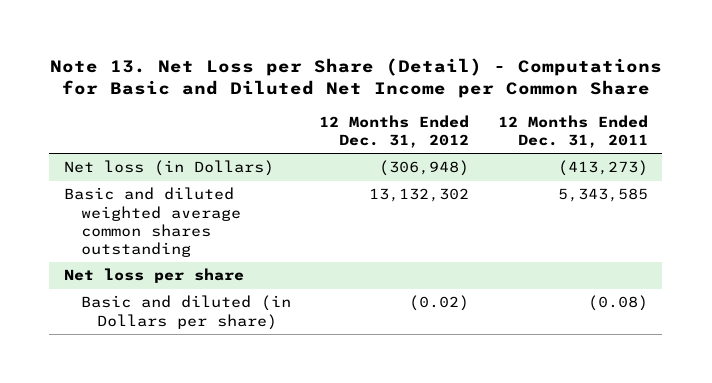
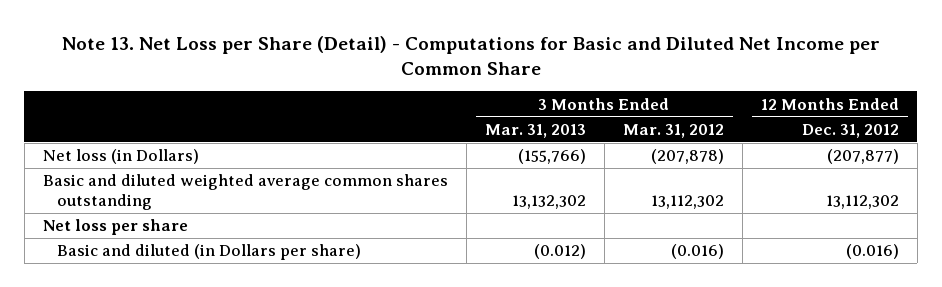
- | 12 Months Ended Dec. 31, 2012 | 12 Months Ended Dec. 31, 2011
+ | 3 Months Ended Mar. 31, 2013 | 3 Months Ended Mar. 31, 2012 | 12 Months Ended Dec. 31, 2012
- Net loss (in Dollars) | (306,948) | (413,273)
- Basic and diluted weighted average common shares outstanding | 13,132,302 | 5,343,585
+ Net loss (in Dollars) | (155,766) | (207,878) | (207,877)
+ Basic and diluted weighted average common shares outstanding | 13,132,302 | 13,112,302 | 13,112,302
- Basic and diluted (in Dollars per share) | (0.02) | (0.08)
+ Basic and diluted (in Dollars per share) | (0.012) | (0.016) | (0.016)

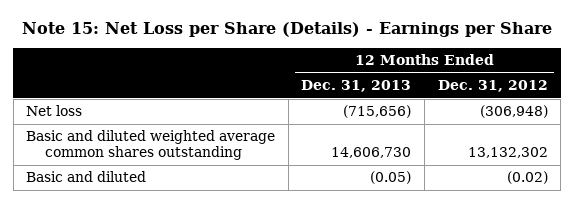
- Note 13. Net Loss per Share (Detail) - Computations for Basic and Diluted Net Income per Common Share
+ Note 15: Net Loss per Share (Details) - Earnings per Share
- | 3 Months Ended Mar. 31, 2013 | 3 Months Ended Mar. 31, 2012 | 12 Months Ended Dec. 31, 2012
+ | 12 Months Ended Dec. 31, 2013 | 12 Months Ended Dec. 31, 2012
- Net loss (in Dollars) | (155,766) | (207,878) | (207,877)
- Basic and diluted weighted average common shares outstanding | 13,132,302 | 13,112,302 | 13,112,302
- Net loss per share
- Basic and diluted (in Dollars per share) | (0.012) | (0.016) | (0.016)
+ Net loss | (715,656) | (306,948)
+ Basic and diluted weighted average common shares outstanding | 14,606,730 | 13,132,302
+ Basic and diluted | (0.05) | (0.02)

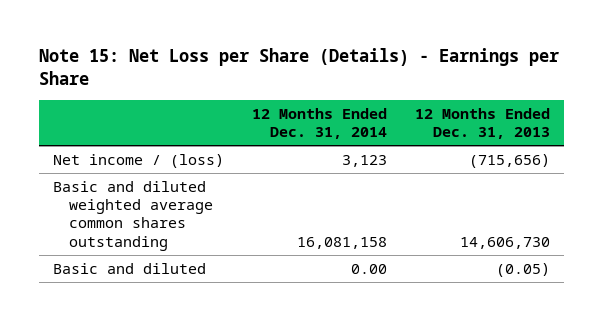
- | 12 Months Ended Dec. 31, 2013 | 12 Months Ended Dec. 31, 2012
+ | 12 Months Ended Dec. 31, 2014 | 12 Months Ended Dec. 31, 2013
- Net loss | (715,656) | (306,948)
+ Net income / (loss) | 3,123 | (715,656)

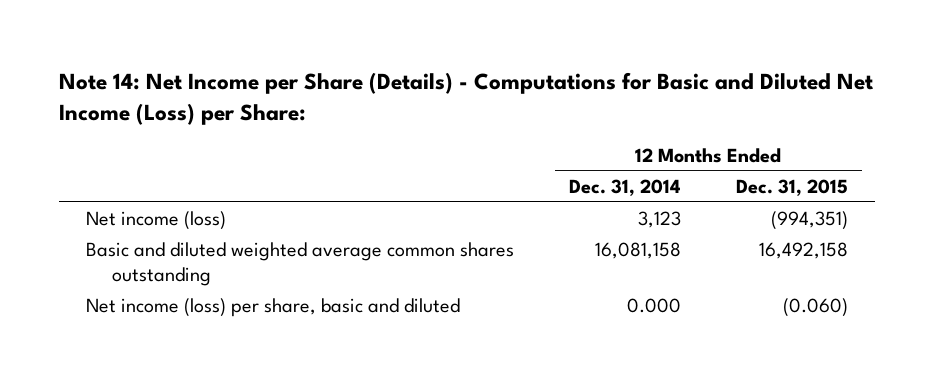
- Note 15: Net Loss per Share (Details) - Earnings per Share
+ Note 14: Net Income per Share (Details) - Computations for Basic and Diluted Net Income (Loss) per Share:
- | 12 Months Ended Dec. 31, 2014 | 12 Months Ended Dec. 31, 2013
+ | 12 Months Ended Dec. 31, 2014 | 12 Months Ended Dec. 31, 2015
- Net income / (loss) | 3,123 | (715,656)
+ Net income (loss) | 3,123 | (994,351)
- Basic and diluted | 0.00 | (0.05)
+ Net income (loss) per share, basic and diluted | 0.000 | (0.060)

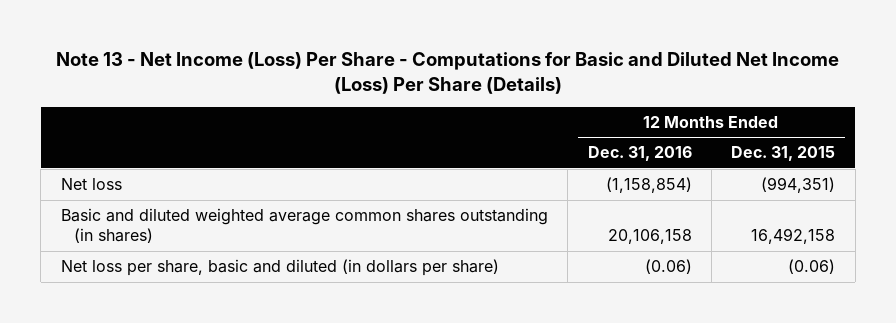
- Note 14: Net Income per Share (Details) - Computations for Basic and Diluted Net Income (Loss) per Share:
+ Note 13 - Net Income (Loss) Per Share - Computations for Basic and Diluted Net Income (Loss) Per Share (Details)
- | 12 Months Ended Dec. 31, 2014 | 12 Months Ended Dec. 31, 2015
+ | 12 Months Ended Dec. 31, 2016 | 12 Months Ended Dec. 31, 2015
- Net income (loss) | 3,123 | (994,351)
- Basic and diluted weighted average common shares outstanding | 16,081,158 | 16,492,158
- Net income (loss) per share, basic and diluted | 0.000 | (0.060)
+ Net loss | (1,158,854) | (994,351)
+ Basic and diluted weighted average common shares outstanding (in shares) | 20,106,158 | 16,492,158
+ Net loss per share, basic and diluted (in dollars per share) | (0.06) | (0.06)

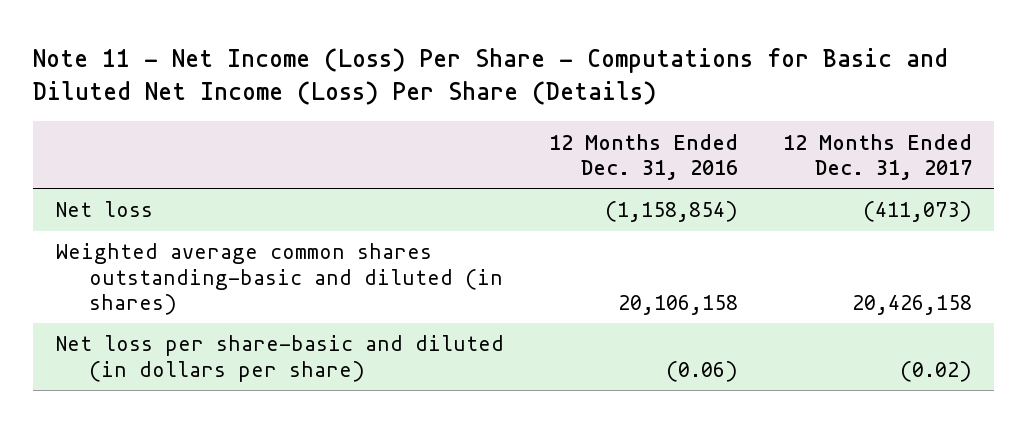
- Note 13 - Net Income (Loss) Per Share - Computations for Basic and Diluted Net Income (Loss) Per Share (Details)
+ Note 11 - Net Income (Loss) Per Share - Computations for Basic and Diluted Net Income (Loss) Per Share (Details)
- | 12 Months Ended Dec. 31, 2016 | 12 Months Ended Dec. 31, 2015
+ | 12 Months Ended Dec. 31, 2016 | 12 Months Ended Dec. 31, 2017
- Basic and diluted weighted average common shares outstanding (in shares) | 20,106,158 | 16,492,158
- Net loss per share, basic and diluted (in dollars per share) | (0.06) | (0.06)
+ Weighted average common shares outstanding-basic and diluted (in shares) | 20,106,158 | 20,426,158
+ Net loss per share-basic and diluted (in dollars per share) | (0.06) | (0.02)

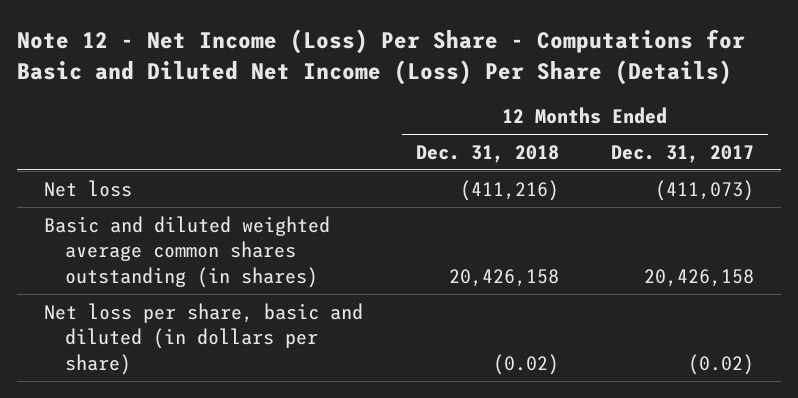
- Note 11 - Net Income (Loss) Per Share - Computations for Basic and Diluted Net Income (Loss) Per Share (Details)
+ Note 12 - Net Income (Loss) Per Share - Computations for Basic and Diluted Net Income (Loss) Per Share (Details)
- | 12 Months Ended Dec. 31, 2016 | 12 Months Ended Dec. 31, 2017
+ | 12 Months Ended Dec. 31, 2018 | 12 Months Ended Dec. 31, 2017
- Weighted average common shares outstanding-basic and diluted (in shares) | 20,106,158 | 20,426,158
- Net loss per share-basic and diluted (in dollars per share) | (0.06) | (0.02)
+ Basic and diluted weighted average common shares outstanding (in shares) | 20,426,158 | 20,426,158
+ Net loss per share, basic and diluted (in dollars per share) | (0.02) | (0.02)

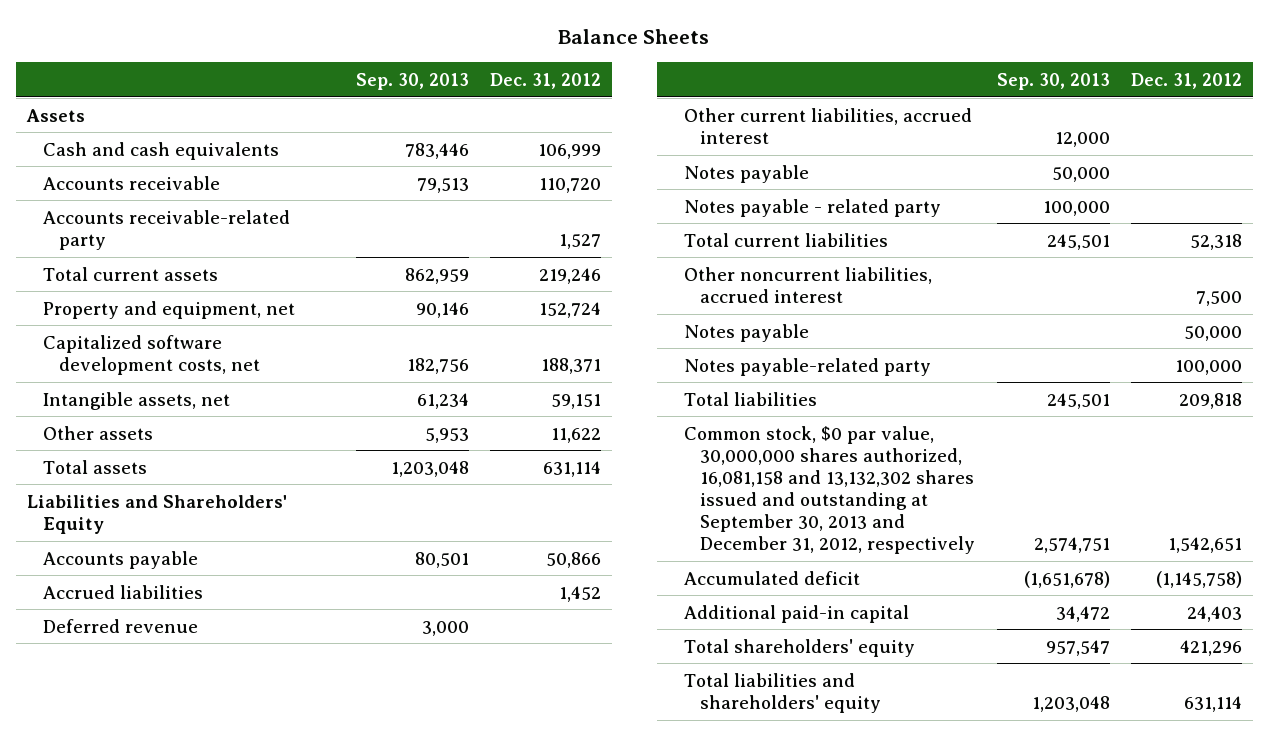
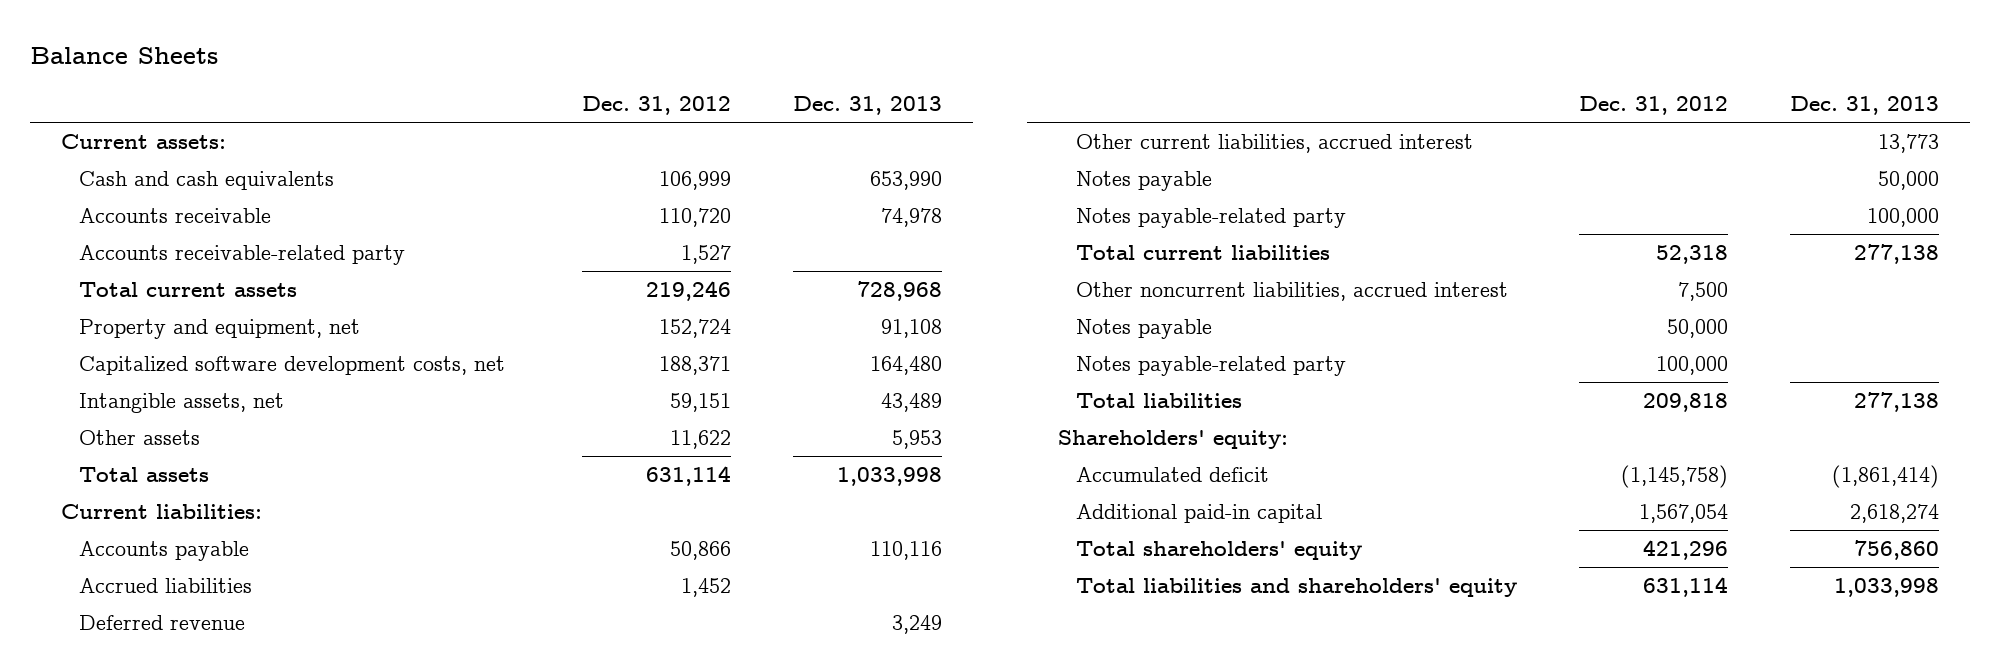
- | Sep. 30, 2013 | Dec. 31, 2012
+ | Dec. 31, 2012 | Dec. 31, 2013
- Assets
+ Current assets:
- Liabilities and Shareholders' Equity
+ Current liabilities:
- Notes payable - related party | 100,000 |
+ Notes payable-related party | | 100,000
- Common stock, $0 par value, 30,000,000 shares authorized, 16,081,158 and 13,132,302 shares issued and outstanding at September 30, 2013 and December 31, 2012, respectively | 2,574,751 | 1,542,651
+ Shareholders' equity:
- Additional paid-in capital | 34,472 | 24,403
+ Additional paid-in capital | 1,567,054 | 2,618,274

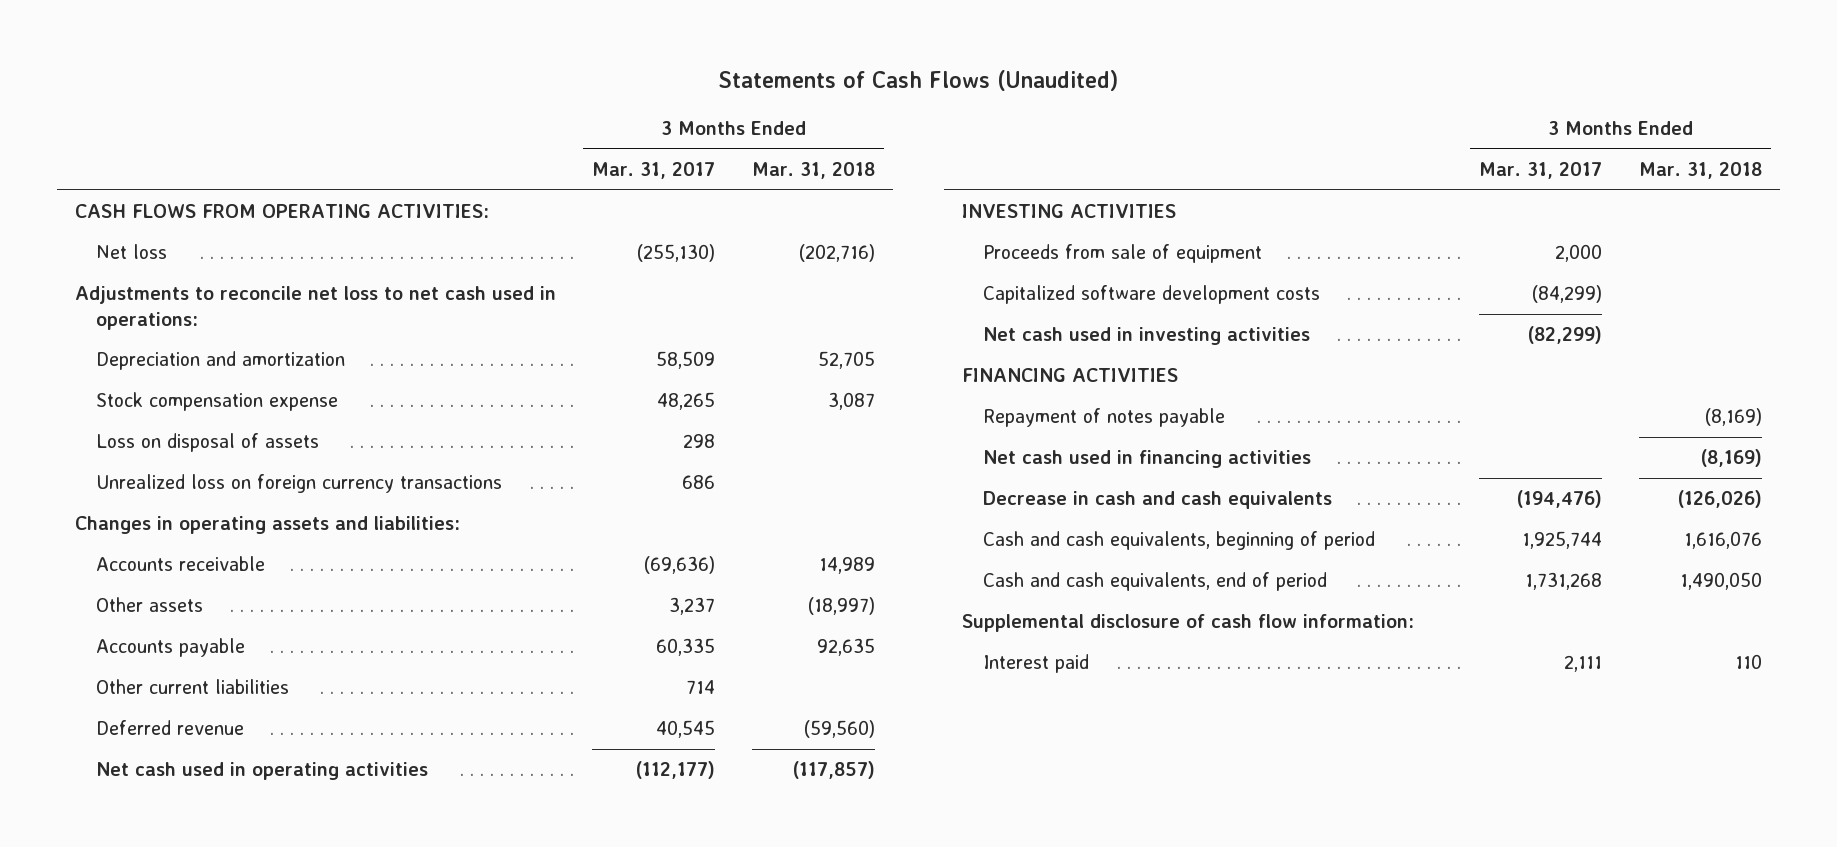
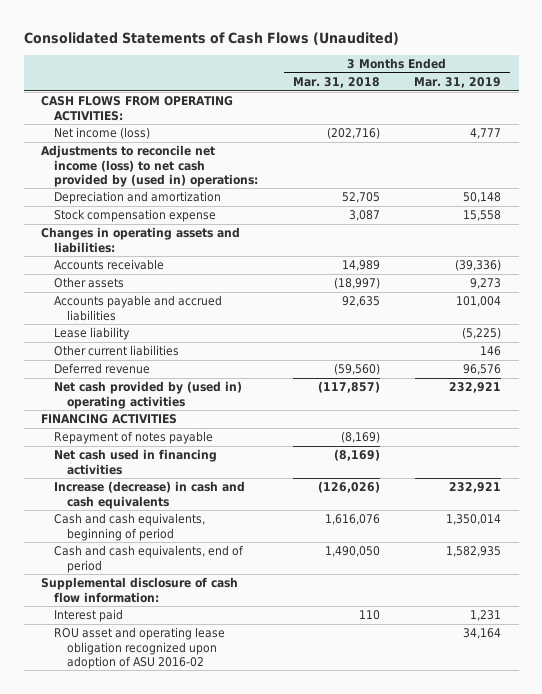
- Statements of Cash Flows (Unaudited)
+ Consolidated Statements of Cash Flows (Unaudited)
- | 3 Months Ended Mar. 31, 2017 | 3 Months Ended Mar. 31, 2018
+ | 3 Months Ended Mar. 31, 2018 | 3 Months Ended Mar. 31, 2019
- Net loss | (255,130) | (202,716)
- Adjustments to reconcile net loss to net cash used in operations:
+ Net income (loss) | (202,716) | 4,777
+ Adjustments to reconcile net income (loss) to net cash provided by (used in) operations:
- Loss on disposal of assets | 298 |
- Unrealized loss on foreign currency transactions | 686 |
- Accounts payable | 60,335 | 92,635
+ Accounts payable and accrued liabilities | 92,635 | 101,004
+ Lease liability | | (5,225)
- Net cash used in operating activities | (112,177) | (117,857)
- INVESTING ACTIVITIES
- Proceeds from sale of equipment | 2,000 |
- Capitalized software development costs | (84,299) |
- Net cash used in investing activities | (82,299) |
+ Net cash provided by (used in) operating activities | (117,857) | 232,921
- Decrease in cash and cash equivalents | (194,476) | (126,026)
+ Increase (decrease) in cash and cash equivalents | (126,026) | 232,921
+ ROU asset and operating lease obligation recognized upon adoption of ASU 2016-02 | | 34,164

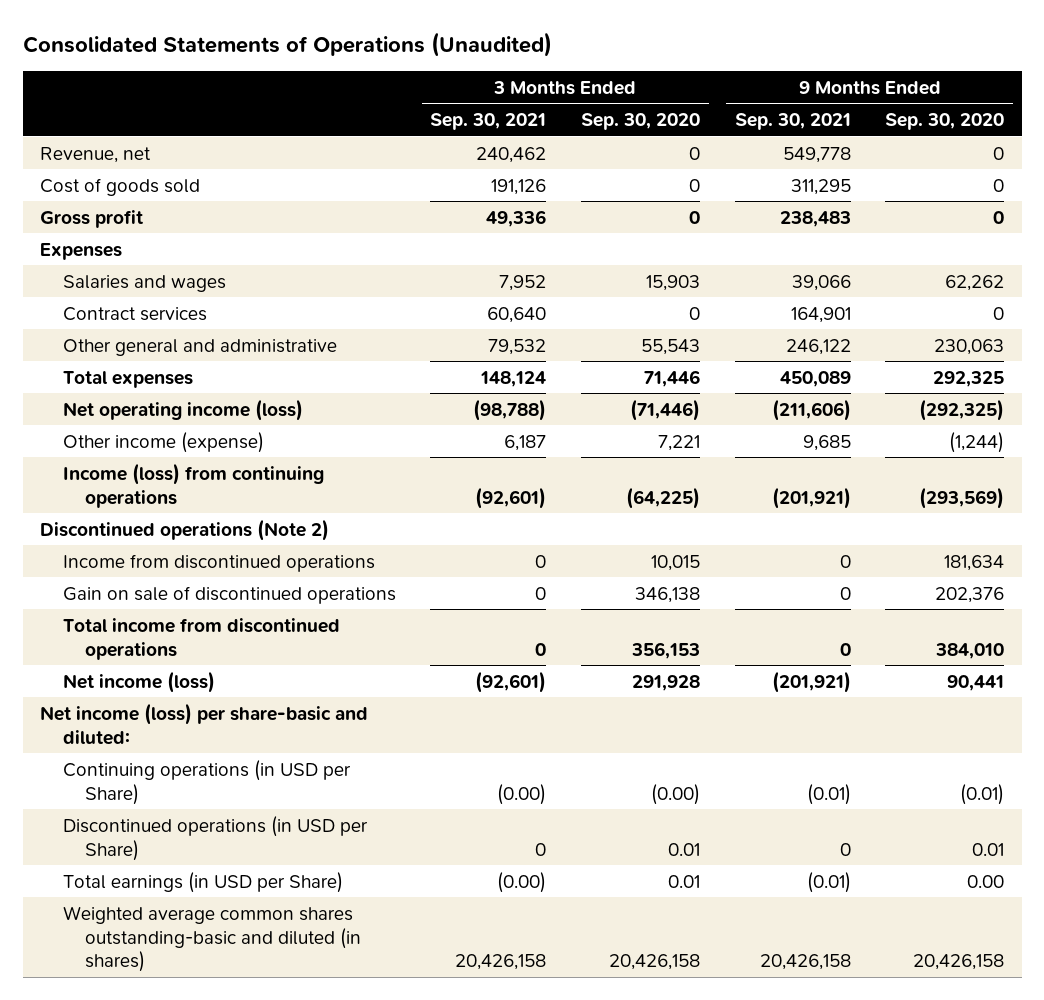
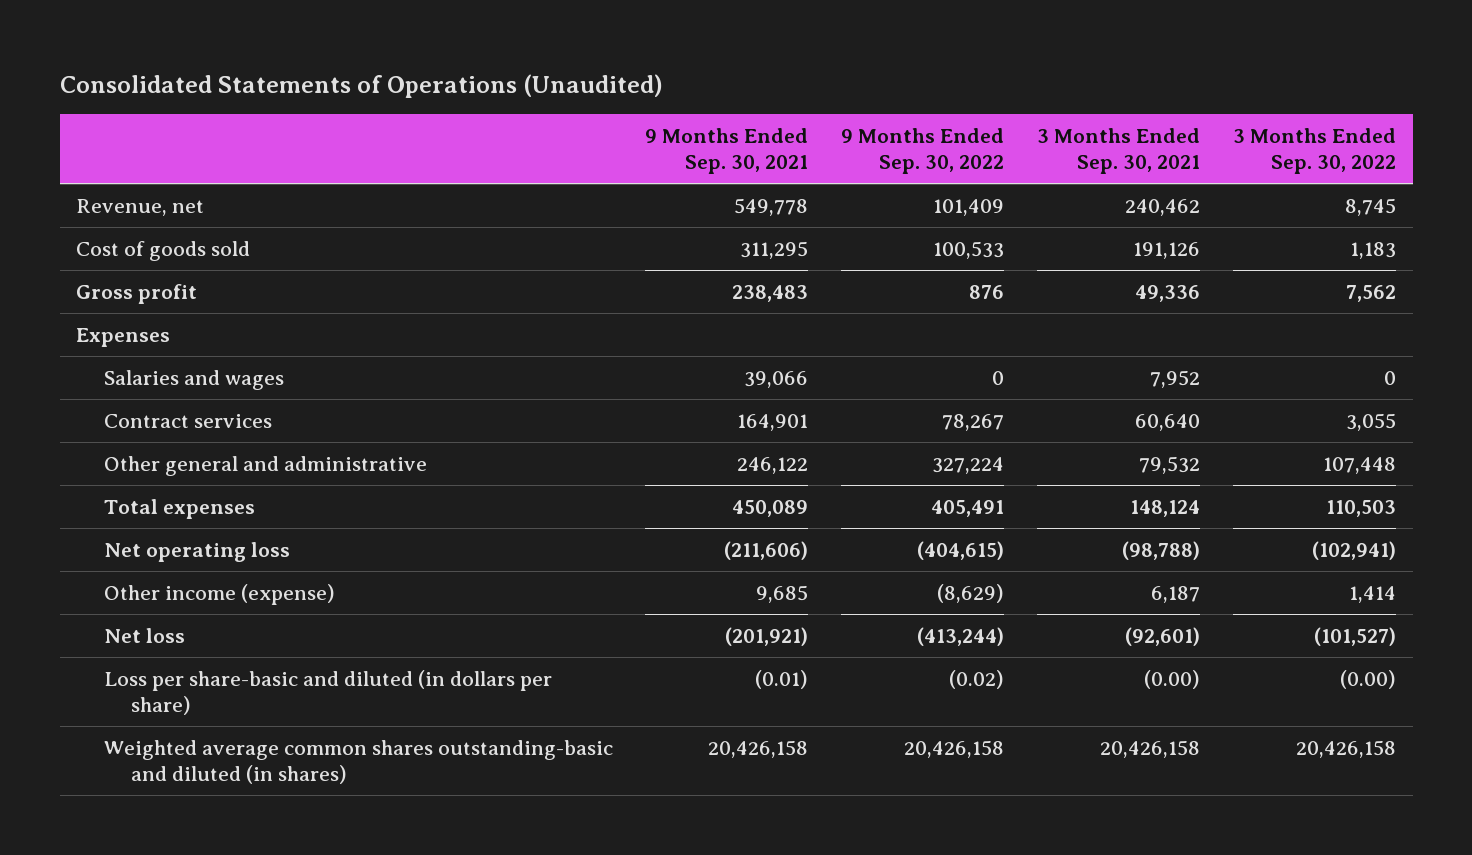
- | 3 Months Ended Sep. 30, 2021 | 3 Months Ended Sep. 30, 2020 | 9 Months Ended Sep. 30, 2021 | 9 Months Ended Sep. 30, 2020
+ | 9 Months Ended Sep. 30, 2021 | 9 Months Ended Sep. 30, 2022 | 3 Months Ended Sep. 30, 2021 | 3 Months Ended Sep. 30, 2022
- Net operating income (loss) | (98,788) | (71,446) | (211,606) | (292,325)
+ Net operating loss | (211,606) | (404,615) | (98,788) | (102,941)
- Income (loss) from continuing operations | (92,601) | (64,225) | (201,921) | (293,569)
- Discontinued operations (Note 2)
- Income from discontinued operations | 0 | 10,015 | 0 | 181,634
- Gain on sale of discontinued operations | 0 | 346,138 | 0 | 202,376
- Total income from discontinued operations | 0 | 356,153 | 0 | 384,010
- Net income (loss) | (92,601) | 291,928 | (201,921) | 90,441
- Net income (loss) per share-basic and diluted:
- Continuing operations (in USD per Share) | (0.00) | (0.00) | (0.01) | (0.01)
- Discontinued operations (in USD per Share) | 0 | 0.01 | 0 | 0.01
- Total earnings (in USD per Share) | (0.00) | 0.01 | (0.01) | 0.00
+ Net loss | (201,921) | (413,244) | (92,601) | (101,527)
+ Loss per share-basic and diluted (in dollars per share) | (0.01) | (0.02) | (0.00) | (0.00)

